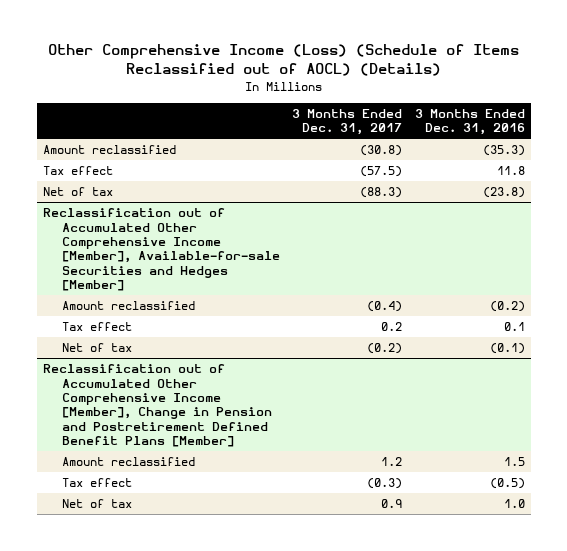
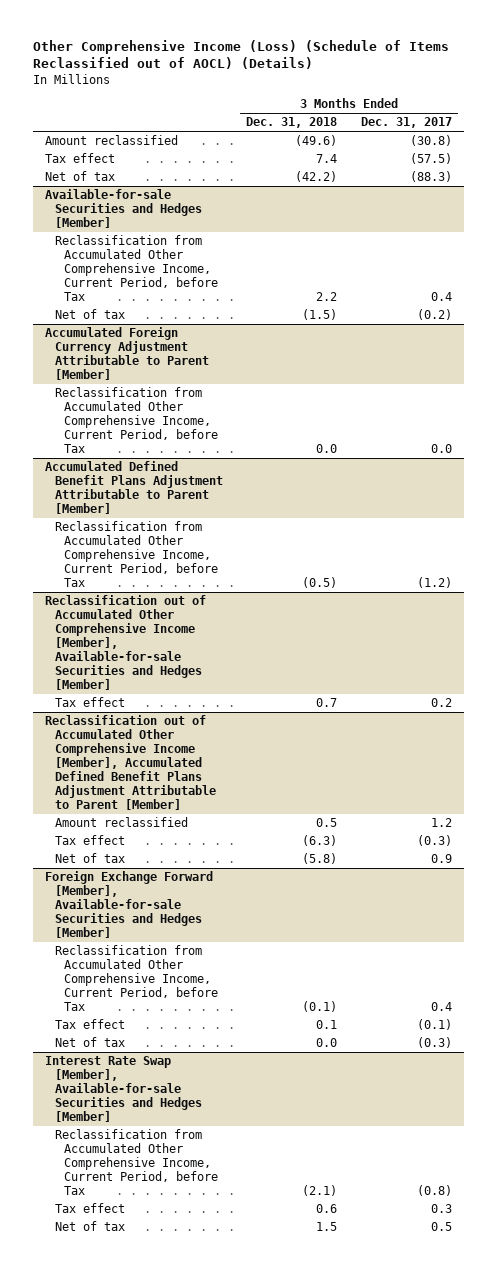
- | 3 Months Ended Dec. 31, 2017 | 3 Months Ended Dec. 31, 2016
+ | 3 Months Ended Dec. 31, 2018 | 3 Months Ended Dec. 31, 2017
+ Available-for-sale Securities and Hedges [Member]
+ Reclassification from Accumulated Other Comprehensive Income, Current Period, before Tax | 2.2 | 0.4
+ Net of tax | (1.5) | (0.2)
+ Accumulated Foreign Currency Adjustment Attributable to Parent [Member]
+ Reclassification from Accumulated Other Comprehensive Income, Current Period, before Tax | 0.0 | 0.0
+ Accumulated Defined Benefit Plans Adjustment Attributable to Parent [Member]
+ Reclassification from Accumulated Other Comprehensive Income, Current Period, before Tax | (0.5) | (1.2)
@ Reclassification out of Accumulated Other Comprehensive Income [Member], Available-for-sale Securities and Hedges [Member]
- Amount reclassified | (0.4) | (0.2)
- Net of tax | (0.2) | (0.1)
- Reclassification out of Accumulated Other Comprehensive Income [Member], Change in Pension and Postretirement Defined Benefit Plans [Member]
+ Reclassification out of Accumulated Other Comprehensive Income [Member], Accumulated Defined Benefit Plans Adjustment Attributable to Parent [Member]
+ Foreign Exchange Forward [Member], Available-for-sale Securities and Hedges [Member]
+ Reclassification from Accumulated Other Comprehensive Income, Current Period, before Tax | (0.1) | 0.4
+ Tax effect | 0.1 | (0.1)
+ Net of tax | 0.0 | (0.3)
+ Interest Rate Swap [Member], Available-for-sale Securities and Hedges [Member]
+ Reclassification from Accumulated Other Comprehensive Income, Current Period, before Tax | (2.1) | (0.8)
+ Tax effect | 0.6 | 0.3
+ Net of tax | 1.5 | 0.5

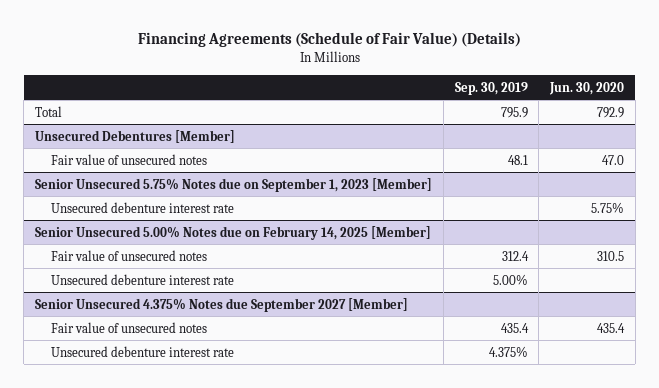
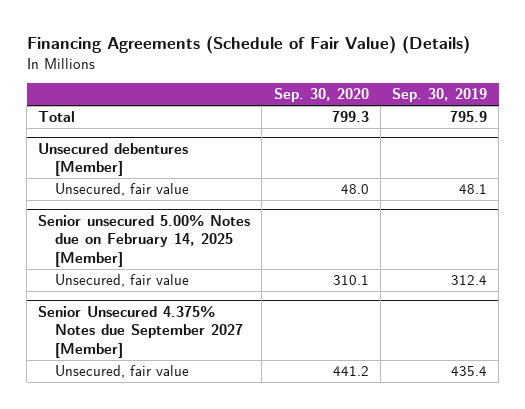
- | Sep. 30, 2019 | Jun. 30, 2020
+ | Sep. 30, 2020 | Sep. 30, 2019
- Unsecured Debentures [Member]
- Fair value of unsecured notes | 48.1 | 47.0
- Senior Unsecured 5.75% Notes due on September 1, 2023 [Member]
- Unsecured debenture interest rate | | 5.75%
- Senior Unsecured 5.00% Notes due on February 14, 2025 [Member]
- Fair value of unsecured notes | 312.4 | 310.5
- Unsecured debenture interest rate | 5.00% |
+ Unsecured debentures [Member]
+ Unsecured, fair value | 48.0 | 48.1
+ Senior unsecured 5.00% Notes due on February 14, 2025 [Member]
+ Unsecured, fair value | 310.1 | 312.4
@ Senior Unsecured 4.375% Notes due September 2027 [Member]
- Fair value of unsecured notes | 435.4 | 435.4
- Unsecured debenture interest rate | 4.375% |
+ Unsecured, fair value | 441.2 | 435.4

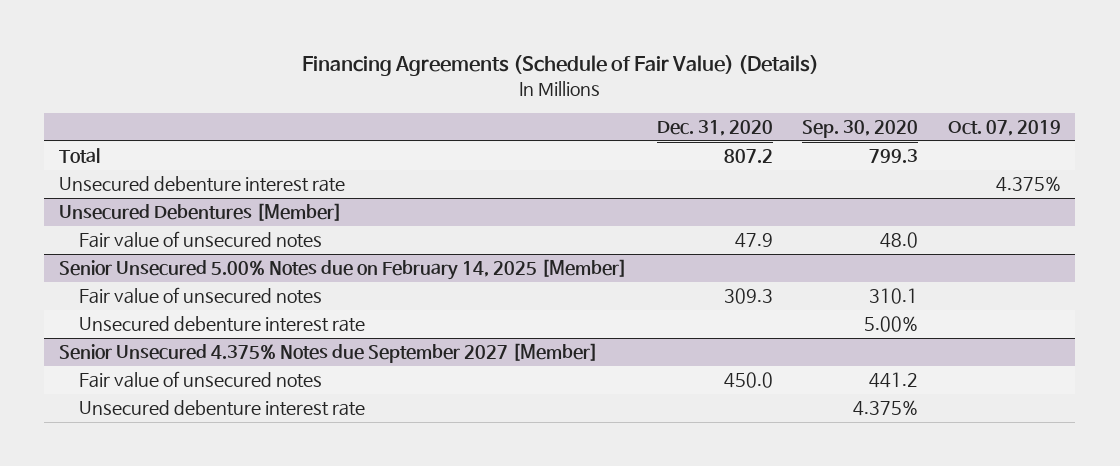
- | Sep. 30, 2020 | Sep. 30, 2019
+ | Dec. 31, 2020 | Sep. 30, 2020 | Oct. 07, 2019
- Unsecured debentures [Member]
- Unsecured, fair value | 48.0 | 48.1
- Senior unsecured 5.00% Notes due on February 14, 2025 [Member]
- Unsecured, fair value | 310.1 | 312.4
+ Unsecured debenture interest rate | | | 4.375%
+ Unsecured Debentures [Member]
+ Fair value of unsecured notes | 47.9 | 48.0 |
+ Senior Unsecured 5.00% Notes due on February 14, 2025 [Member]
+ Fair value of unsecured notes | 309.3 | 310.1 |
+ Unsecured debenture interest rate | | 5.00% |
@ Senior Unsecured 4.375% Notes due September 2027 [Member]
- Unsecured, fair value | 441.2 | 435.4
+ Fair value of unsecured notes | 450.0 | 441.2 |
+ Unsecured debenture interest rate | | 4.375% |

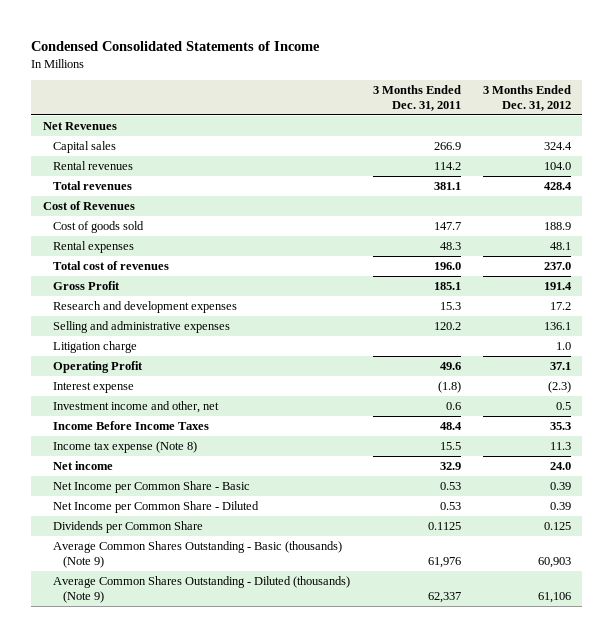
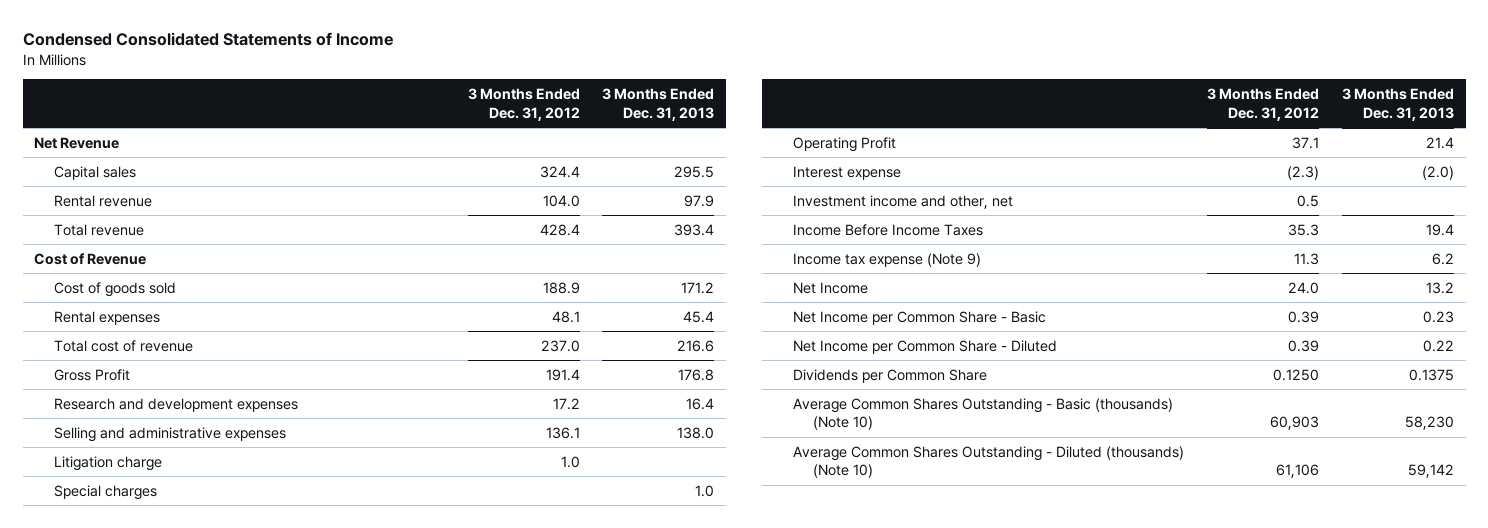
- | 3 Months Ended Dec. 31, 2011 | 3 Months Ended Dec. 31, 2012
+ | 3 Months Ended Dec. 31, 2012 | 3 Months Ended Dec. 31, 2013
- Net Revenues
+ Net Revenue
- Rental revenues | 114.2 | 104.0
- Total revenues | 381.1 | 428.4
- Cost of Revenues
+ Rental revenue | 104.0 | 97.9
+ Total revenue | 428.4 | 393.4
+ Cost of Revenue
- Total cost of revenues | 196.0 | 237.0
+ Total cost of revenue | 237.0 | 216.6
+ Special charges | | 1.0
- Income tax expense (Note 8) | 15.5 | 11.3
- Net income | 32.9 | 24.0
+ Income tax expense (Note 9) | 11.3 | 6.2
+ Net Income | 24.0 | 13.2
- Dividends per Common Share | 0.1125 | 0.125
- Average Common Shares Outstanding - Basic (thousands) (Note 9) | 61,976 | 60,903
- Average Common Shares Outstanding - Diluted (thousands) (Note 9) | 62,337 | 61,106
+ Dividends per Common Share | 0.1250 | 0.1375
+ Average Common Shares Outstanding - Basic (thousands) (Note 10) | 60,903 | 58,230
+ Average Common Shares Outstanding - Diluted (thousands) (Note 10) | 61,106 | 59,142

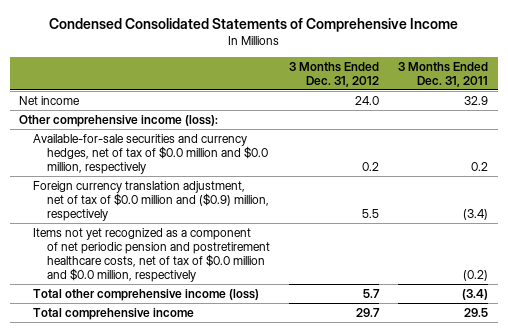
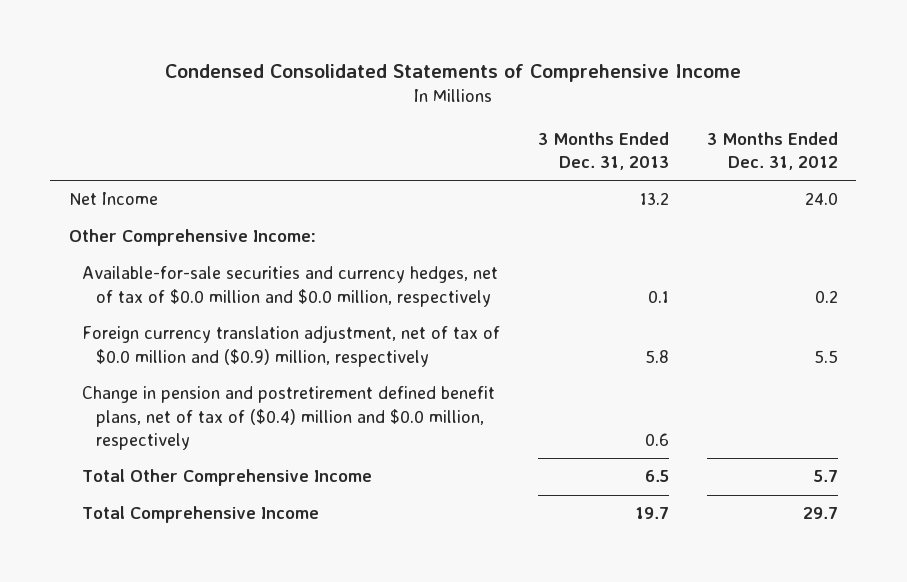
- | 3 Months Ended Dec. 31, 2012 | 3 Months Ended Dec. 31, 2011
+ | 3 Months Ended Dec. 31, 2013 | 3 Months Ended Dec. 31, 2012
- Net income | 24.0 | 32.9
- Other comprehensive income (loss):
+ Net Income | 13.2 | 24.0
+ Other Comprehensive Income:
- Items not yet recognized as a component of net periodic pension and postretirement healthcare costs, net of tax of $0.0 million and $0.0 million, respectively | | (0.2)
- Total other comprehensive income (loss) | 5.7 | (3.4)
- Total comprehensive income | 29.7 | 29.5
+ Change in pension and postretirement defined benefit plans, net of tax of ($0.4) million and $0.0 million, respectively | 0.6 |
+ Total Other Comprehensive Income | 6.5 | 5.7
+ Total Comprehensive Income | 19.7 | 29.7

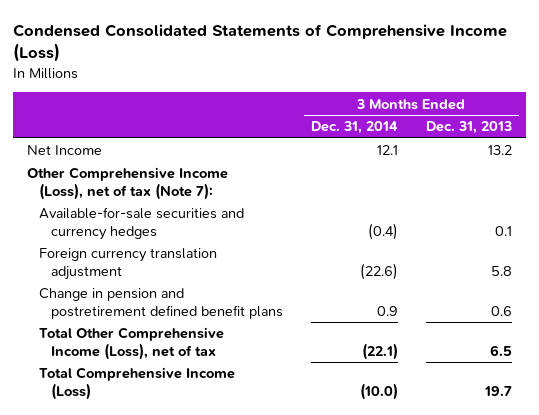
- Condensed Consolidated Statements of Comprehensive Income
+ Condensed Consolidated Statements of Comprehensive Income (Loss)
- | 3 Months Ended Dec. 31, 2013 | 3 Months Ended Dec. 31, 2012
+ | 3 Months Ended Dec. 31, 2014 | 3 Months Ended Dec. 31, 2013
- Other Comprehensive Income:
- Available-for-sale securities and currency hedges, net of tax of $0.0 million and $0.0 million, respectively | 0.1 | 0.2
- Foreign currency translation adjustment, net of tax of $0.0 million and ($0.9) million, respectively | 5.8 | 5.5
- Change in pension and postretirement defined benefit plans, net of tax of ($0.4) million and $0.0 million, respectively | 0.6 |
- Total Other Comprehensive Income | 6.5 | 5.7
- Total Comprehensive Income | 19.7 | 29.7
+ Other Comprehensive Income (Loss), net of tax (Note 7):
+ Available-for-sale securities and currency hedges | (0.4) | 0.1
+ Foreign currency translation adjustment | (22.6) | 5.8
+ Change in pension and postretirement defined benefit plans | 0.9 | 0.6
+ Total Other Comprehensive Income (Loss), net of tax | (22.1) | 6.5
+ Total Comprehensive Income (Loss) | (10.0) | 19.7

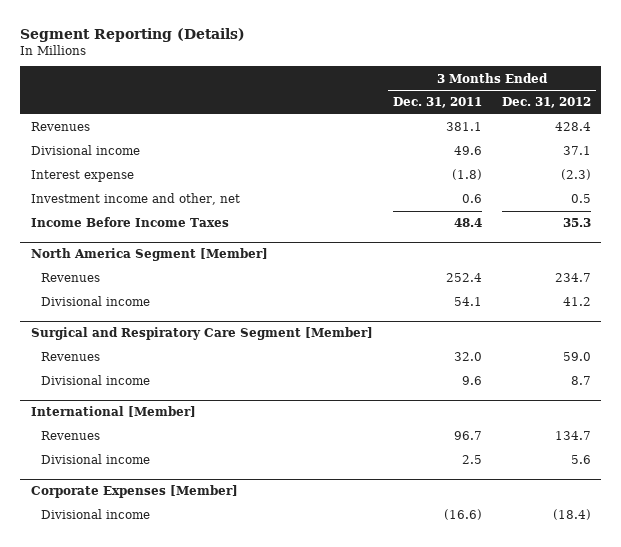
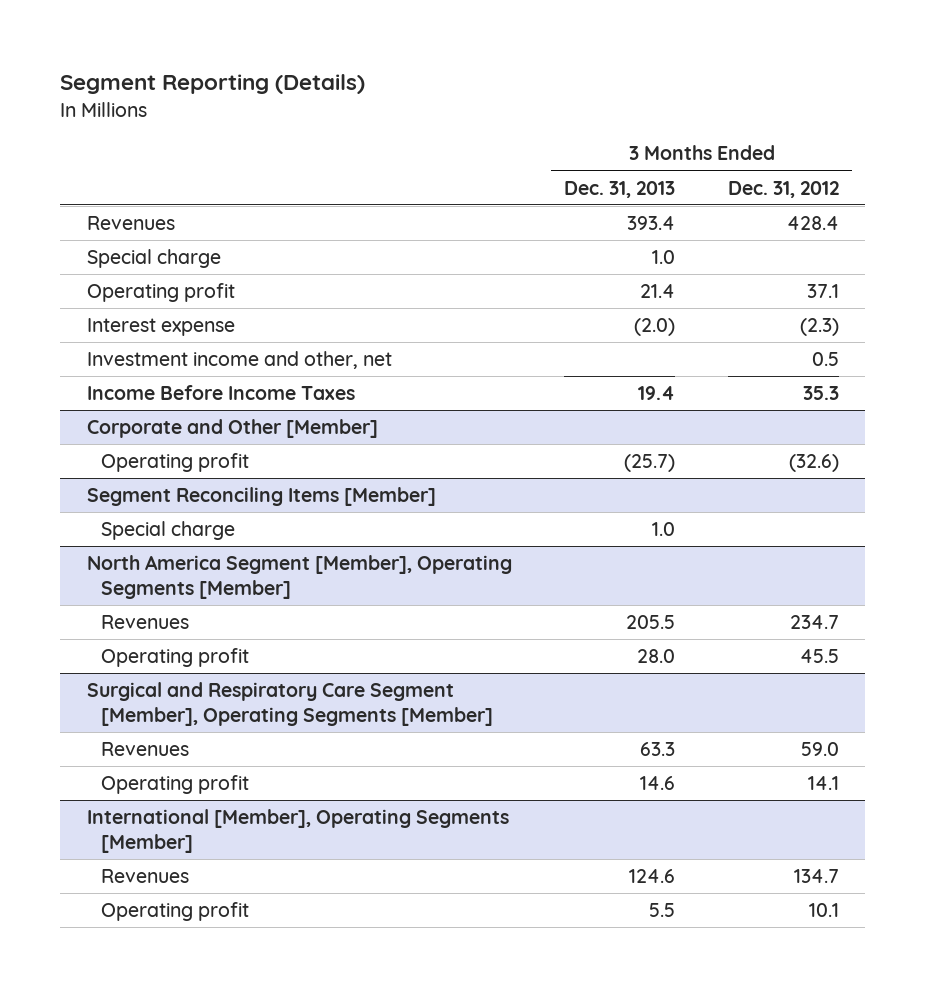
- | 3 Months Ended Dec. 31, 2011 | 3 Months Ended Dec. 31, 2012
+ | 3 Months Ended Dec. 31, 2013 | 3 Months Ended Dec. 31, 2012
- Divisional income | 49.6 | 37.1
+ Special charge | 1.0 |
+ Operating profit | 21.4 | 37.1
- North America Segment [Member]
+ Corporate and Other [Member]
+ Operating profit | (25.7) | (32.6)
+ Segment Reconciling Items [Member]
+ Special charge | 1.0 |
+ North America Segment [Member], Operating Segments [Member]
- Divisional income | 54.1 | 41.2
- Surgical and Respiratory Care Segment [Member]
+ Operating profit | 28.0 | 45.5
+ Surgical and Respiratory Care Segment [Member], Operating Segments [Member]
- Divisional income | 9.6 | 8.7
- International [Member]
+ Operating profit | 14.6 | 14.1
+ International [Member], Operating Segments [Member]
- Divisional income | 2.5 | 5.6
- Corporate Expenses [Member]
- Divisional income | (16.6) | (18.4)
+ Operating profit | 5.5 | 10.1

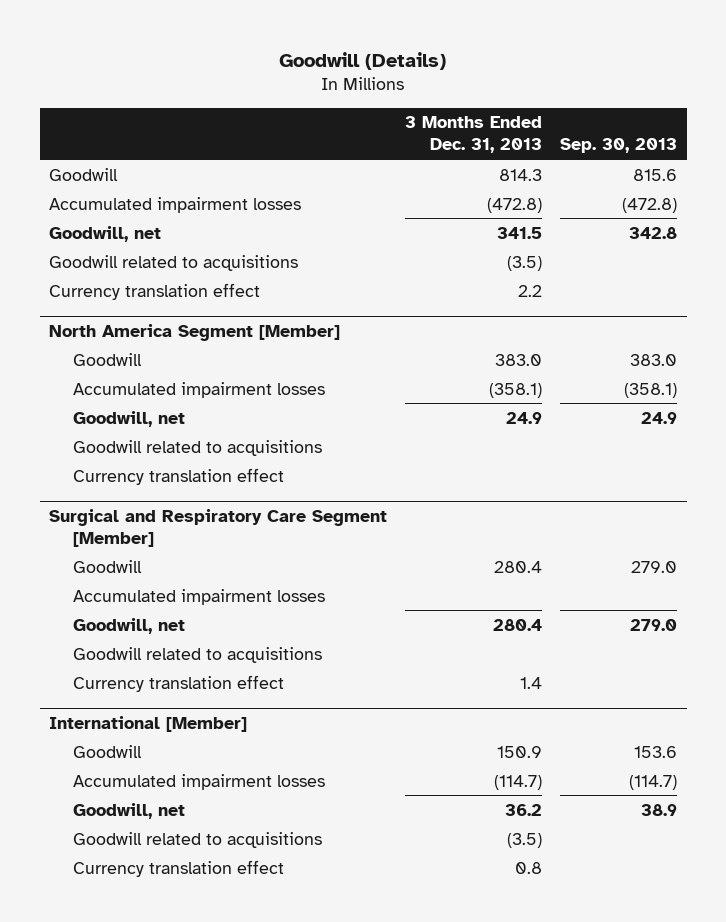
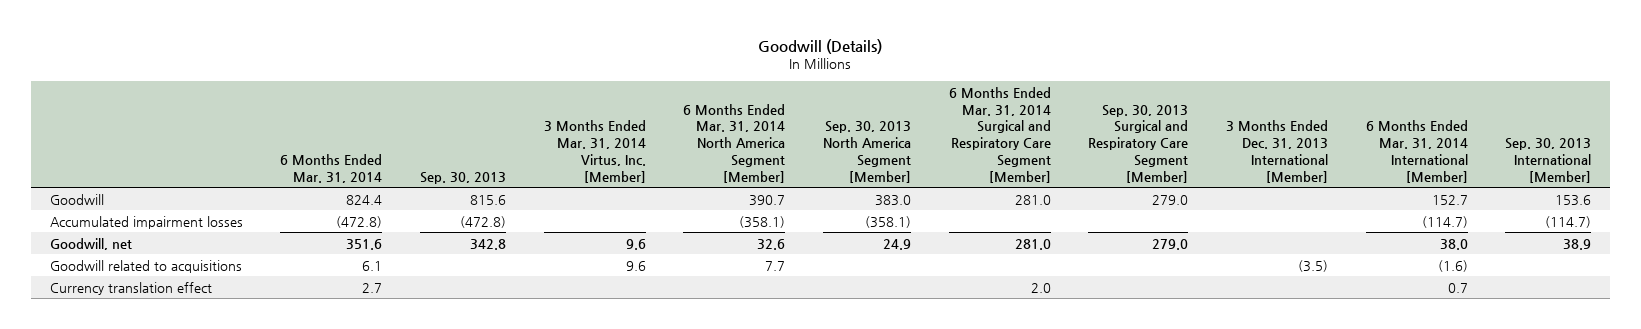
- | 3 Months Ended Dec. 31, 2013 | Sep. 30, 2013
+ | 6 Months Ended Mar. 31, 2014 | Sep. 30, 2013 | 3 Months Ended Mar. 31, 2014 Virtus, Inc. [Member] | 6 Months Ended Mar. 31, 2014 North America Segment [Member] | Sep. 30, 2013 North America Segment [Member] | 6 Months Ended Mar. 31, 2014 Surgical and Respiratory Care Segment [Member] | Sep. 30, 2013 Surgical and Respiratory Care Segment [Member] | 3 Months Ended Dec. 31, 2013 International [Member] | 6 Months Ended Mar. 31, 2014 International [Member] | Sep. 30, 2013 International [Member]
- North America Segment [Member]
- Goodwill | 383.0 | 383.0
- Accumulated impairment losses | (358.1) | (358.1)
- Goodwill, net | 24.9 | 24.9
- Goodwill related to acquisitions
- Currency translation effect
- Surgical and Respiratory Care Segment [Member]
- Goodwill | 280.4 | 279.0
- Accumulated impairment losses
- Goodwill, net | 280.4 | 279.0
- Goodwill related to acquisitions
- Currency translation effect | 1.4 |
- International [Member]
- Goodwill | 150.9 | 153.6
- Accumulated impairment losses | (114.7) | (114.7)
- Goodwill, net | 36.2 | 38.9
- Goodwill related to acquisitions | (3.5) |
- Currency translation effect | 0.8 |

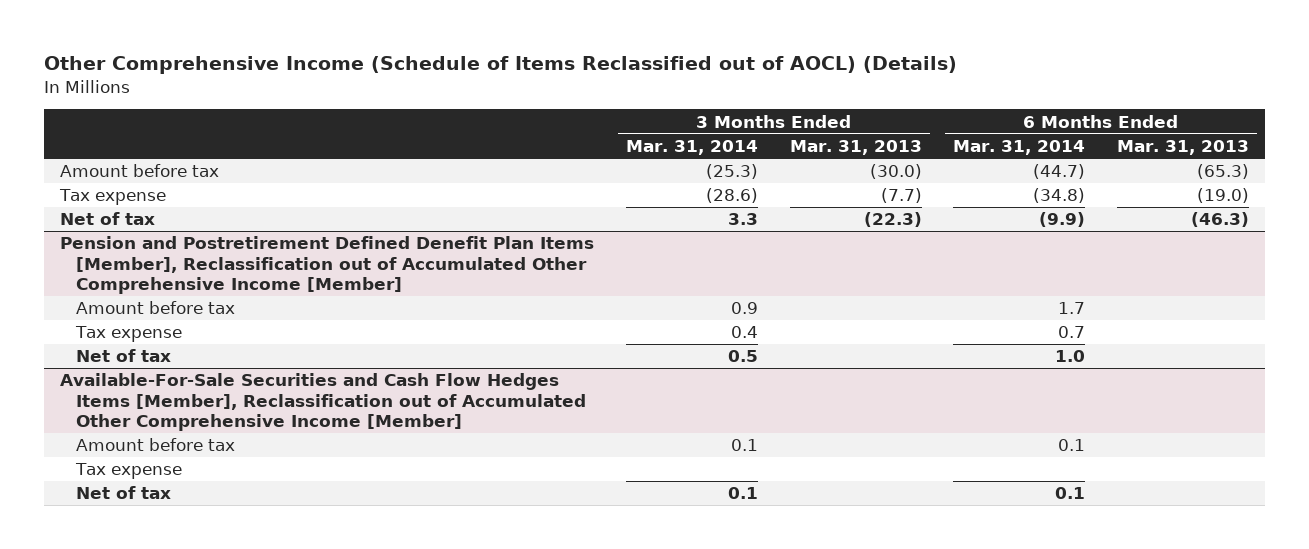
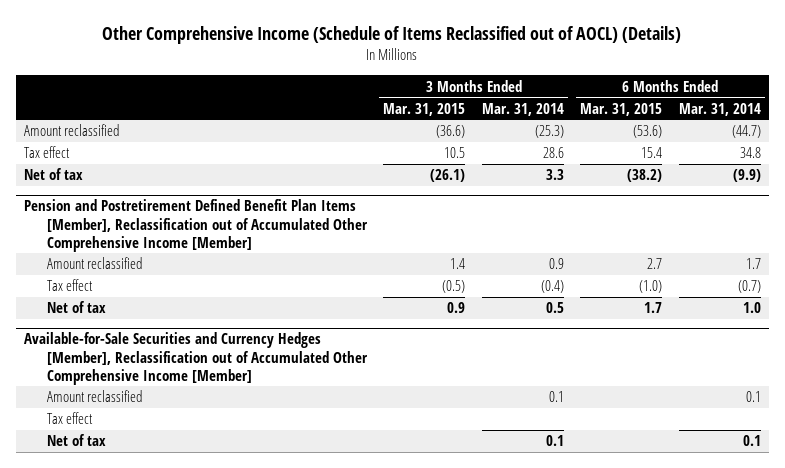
- | 3 Months Ended Mar. 31, 2014 | 3 Months Ended Mar. 31, 2013 | 6 Months Ended Mar. 31, 2014 | 6 Months Ended Mar. 31, 2013
+ | 3 Months Ended Mar. 31, 2015 | 3 Months Ended Mar. 31, 2014 | 6 Months Ended Mar. 31, 2015 | 6 Months Ended Mar. 31, 2014
- Amount before tax | (25.3) | (30.0) | (44.7) | (65.3)
- Tax expense | (28.6) | (7.7) | (34.8) | (19.0)
+ Amount reclassified | (36.6) | (25.3) | (53.6) | (44.7)
+ Tax effect | 10.5 | 28.6 | 15.4 | 34.8
- Pension and Postretirement Defined Denefit Plan Items [Member], Reclassification out of Accumulated Other Comprehensive Income [Member]
- Amount before tax | 0.9 | | 1.7 |
- Tax expense | 0.4 | | 0.7 |
+ Pension and Postretirement Defined Benefit Plan Items [Member], Reclassification out of Accumulated Other Comprehensive Income [Member]
+ Amount reclassified | 1.4 | 0.9 | 2.7 | 1.7
+ Tax effect | (0.5) | (0.4) | (1.0) | (0.7)
- Available-For-Sale Securities and Cash Flow Hedges Items [Member], Reclassification out of Accumulated Other Comprehensive Income [Member]
- Amount before tax | 0.1 | | 0.1 |
- Tax expense
+ Available-for-Sale Securities and Currency Hedges [Member], Reclassification out of Accumulated Other Comprehensive Income [Member]
+ Amount reclassified | | 0.1 | | 0.1
+ Tax effect

